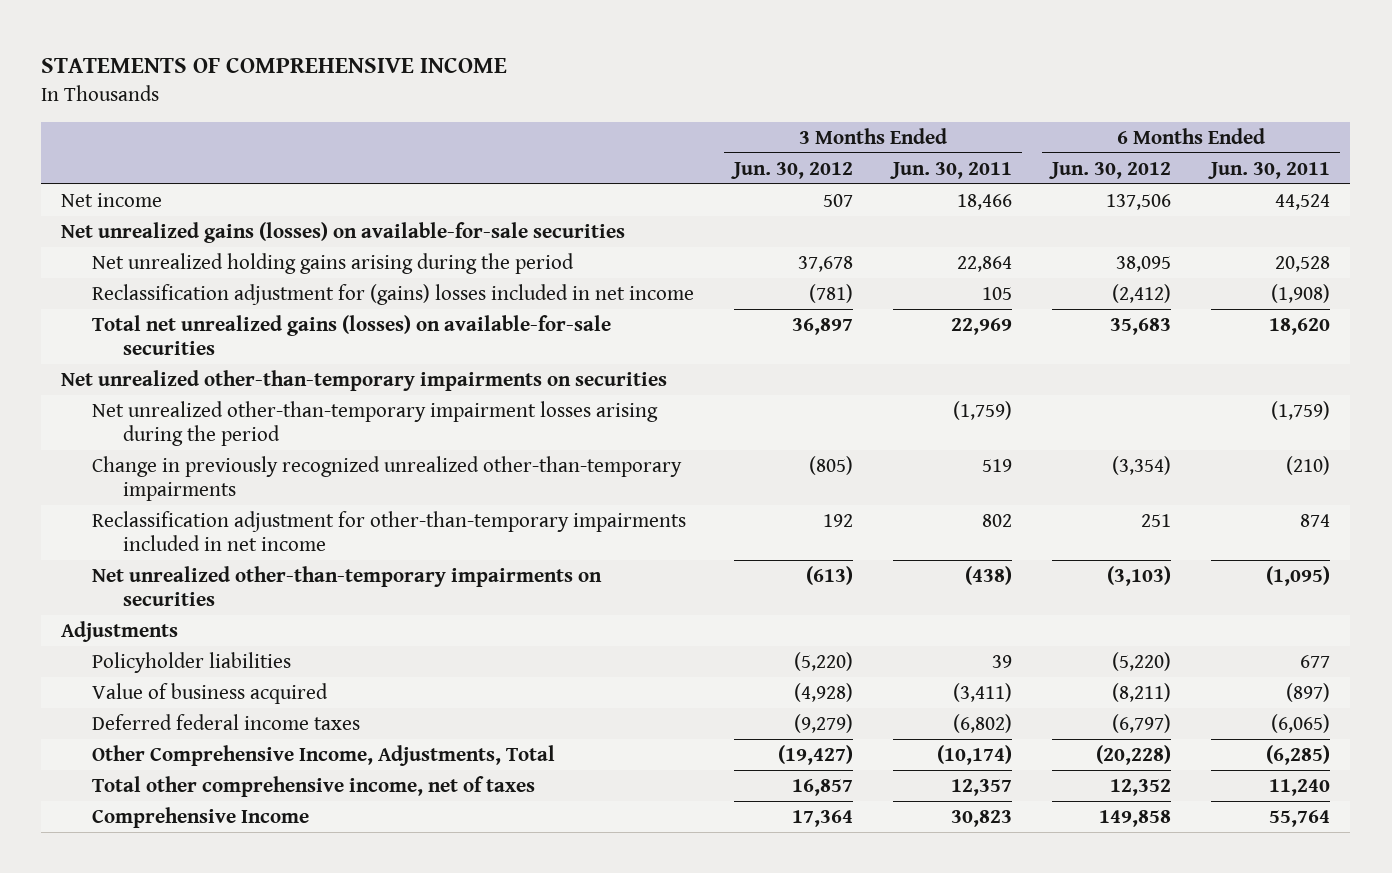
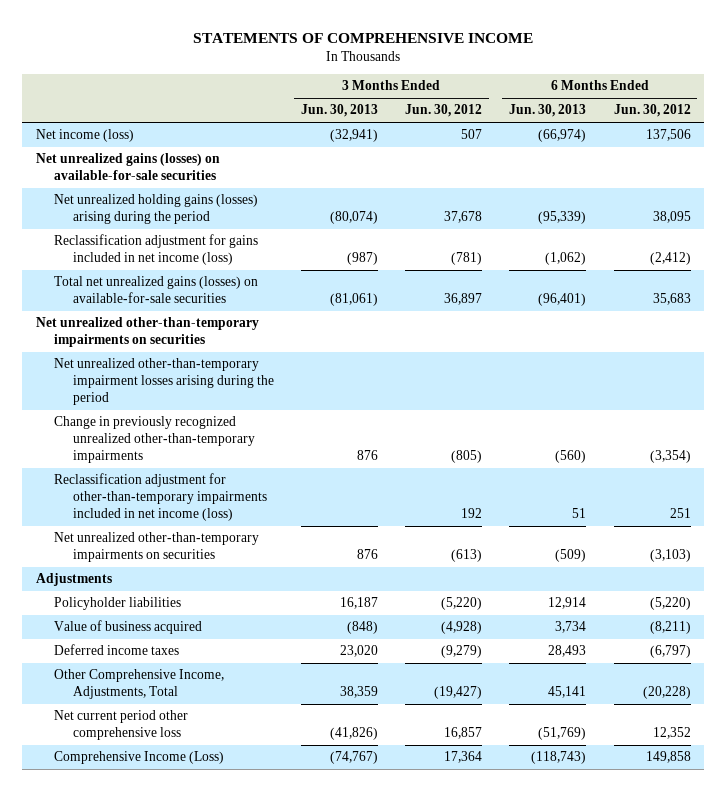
- | 3 Months Ended Jun. 30, 2012 | 3 Months Ended Jun. 30, 2011 | 6 Months Ended Jun. 30, 2012 | 6 Months Ended Jun. 30, 2011
+ | 3 Months Ended Jun. 30, 2013 | 3 Months Ended Jun. 30, 2012 | 6 Months Ended Jun. 30, 2013 | 6 Months Ended Jun. 30, 2012
- Net income | 507 | 18,466 | 137,506 | 44,524
+ Net income (loss) | (32,941) | 507 | (66,974) | 137,506
- Net unrealized holding gains arising during the period | 37,678 | 22,864 | 38,095 | 20,528
- Reclassification adjustment for (gains) losses included in net income | (781) | 105 | (2,412) | (1,908)
+ Net unrealized holding gains (losses) arising during the period | (80,074) | 37,678 | (95,339) | 38,095
+ Reclassification adjustment for gains included in net income (loss) | (987) | (781) | (1,062) | (2,412)
- Reclassification adjustment for other-than-temporary impairments included in net income | 192 | 802 | 251 | 874
+ Reclassification adjustment for other-than-temporary impairments included in net income (loss) | | 192 | 51 | 251
- Deferred federal income taxes | (9,279) | (6,802) | (6,797) | (6,065)
+ Deferred income taxes | 23,020 | (9,279) | 28,493 | (6,797)
- Total other comprehensive income, net of taxes | 16,857 | 12,357 | 12,352 | 11,240
- Comprehensive Income | 17,364 | 30,823 | 149,858 | 55,764
+ Net current period other comprehensive loss | (41,826) | 16,857 | (51,769) | 12,352
+ Comprehensive Income (Loss) | (74,767) | 17,364 | (118,743) | 149,858

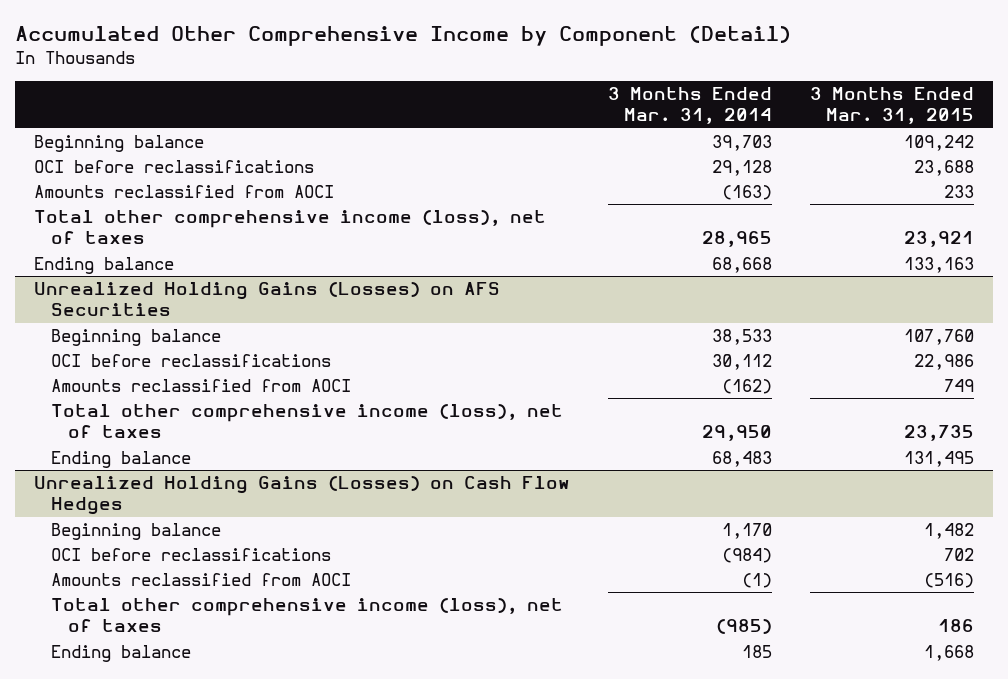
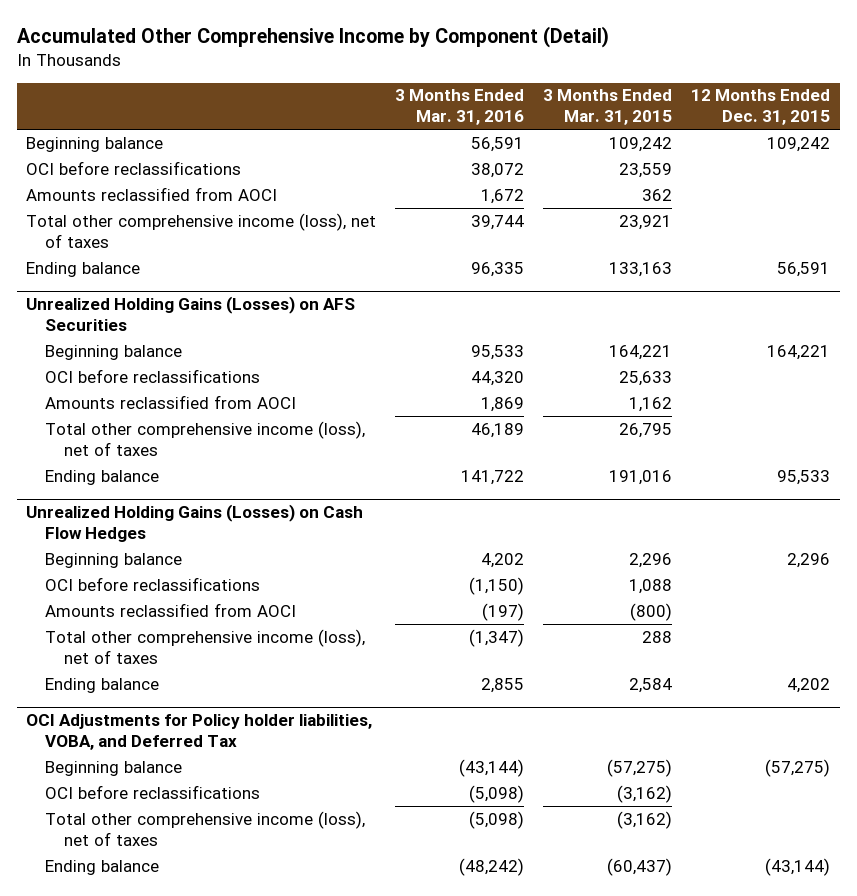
- | 3 Months Ended Mar. 31, 2014 | 3 Months Ended Mar. 31, 2015
+ | 3 Months Ended Mar. 31, 2016 | 3 Months Ended Mar. 31, 2015 | 12 Months Ended Dec. 31, 2015
- OCI before reclassifications | 29,128 | 23,688
- Amounts reclassified from AOCI | (163) | 233
+ OCI before reclassifications | 38,072 | 23,559 |
+ Amounts reclassified from AOCI | 1,672 | 362 |
@ Unrealized Holding Gains (Losses) on AFS Securities
- Beginning balance | 38,533 | 107,760
- OCI before reclassifications | 30,112 | 22,986
- Amounts reclassified from AOCI | (162) | 749
- Total other comprehensive income (loss), net of taxes | 29,950 | 23,735
- Ending balance | 68,483 | 131,495
+ Beginning balance | 95,533 | 164,221 | 164,221
+ OCI before reclassifications | 44,320 | 25,633 |
+ Amounts reclassified from AOCI | 1,869 | 1,162 |
+ Total other comprehensive income (loss), net of taxes | 46,189 | 26,795 |
+ Ending balance | 141,722 | 191,016 | 95,533
@ Unrealized Holding Gains (Losses) on Cash Flow Hedges
- Beginning balance | 1,170 | 1,482
- OCI before reclassifications | (984) | 702
- Amounts reclassified from AOCI | (1) | (516)
- Total other comprehensive income (loss), net of taxes | (985) | 186
- Ending balance | 185 | 1,668
+ Beginning balance | 4,202 | 2,296 | 2,296
+ OCI before reclassifications | (1,150) | 1,088 |
+ Amounts reclassified from AOCI | (197) | (800) |
+ Total other comprehensive income (loss), net of taxes | (1,347) | 288 |
+ Ending balance | 2,855 | 2,584 | 4,202
+ OCI Adjustments for Policy holder liabilities, VOBA, and Deferred Tax
+ Beginning balance | (43,144) | (57,275) | (57,275)
+ OCI before reclassifications | (5,098) | (3,162) |
+ Total other comprehensive income (loss), net of taxes | (5,098) | (3,162) |
+ Ending balance | (48,242) | (60,437) | (43,144)

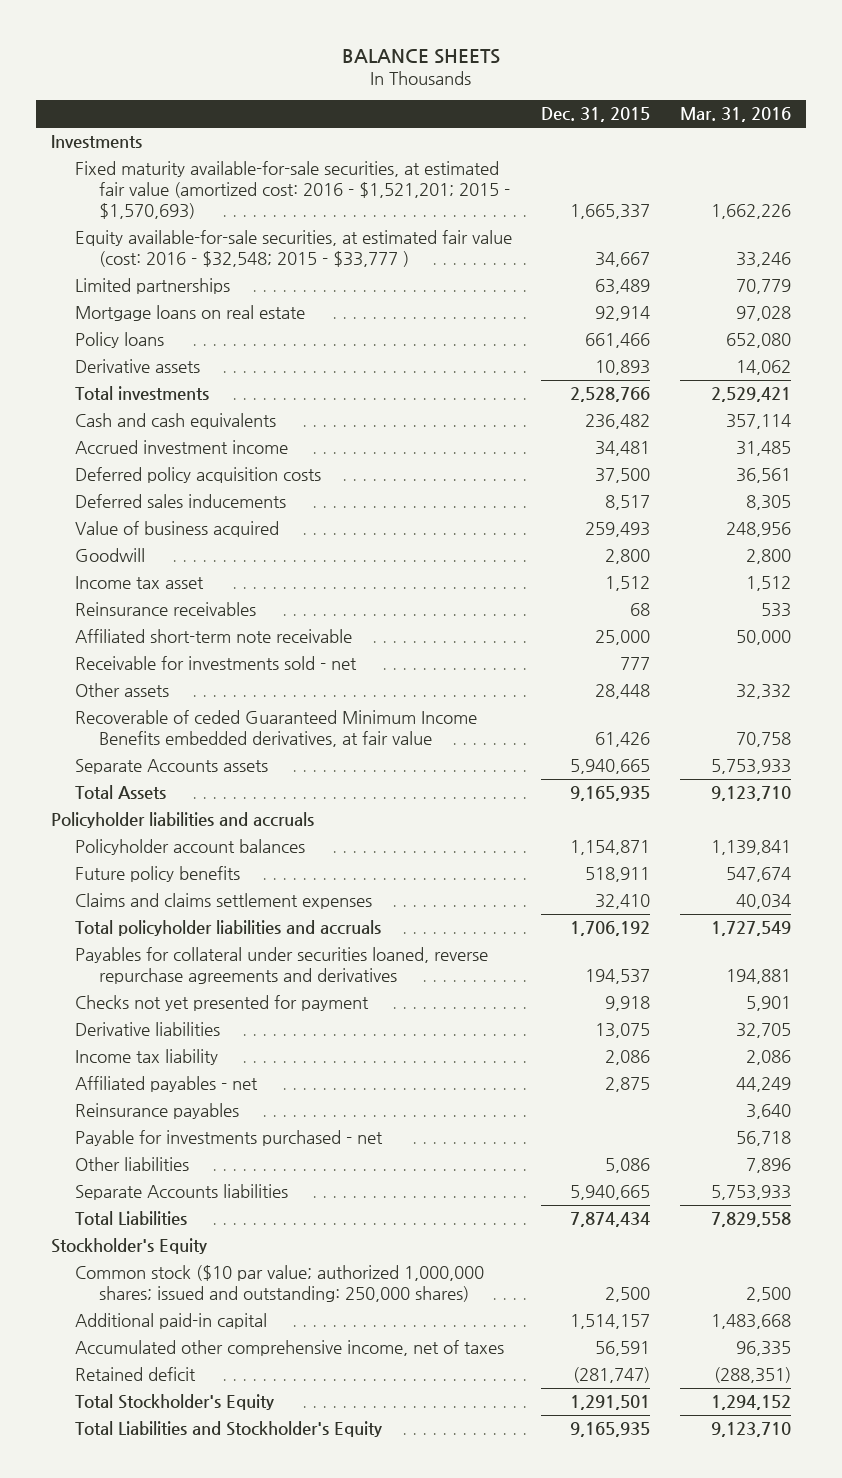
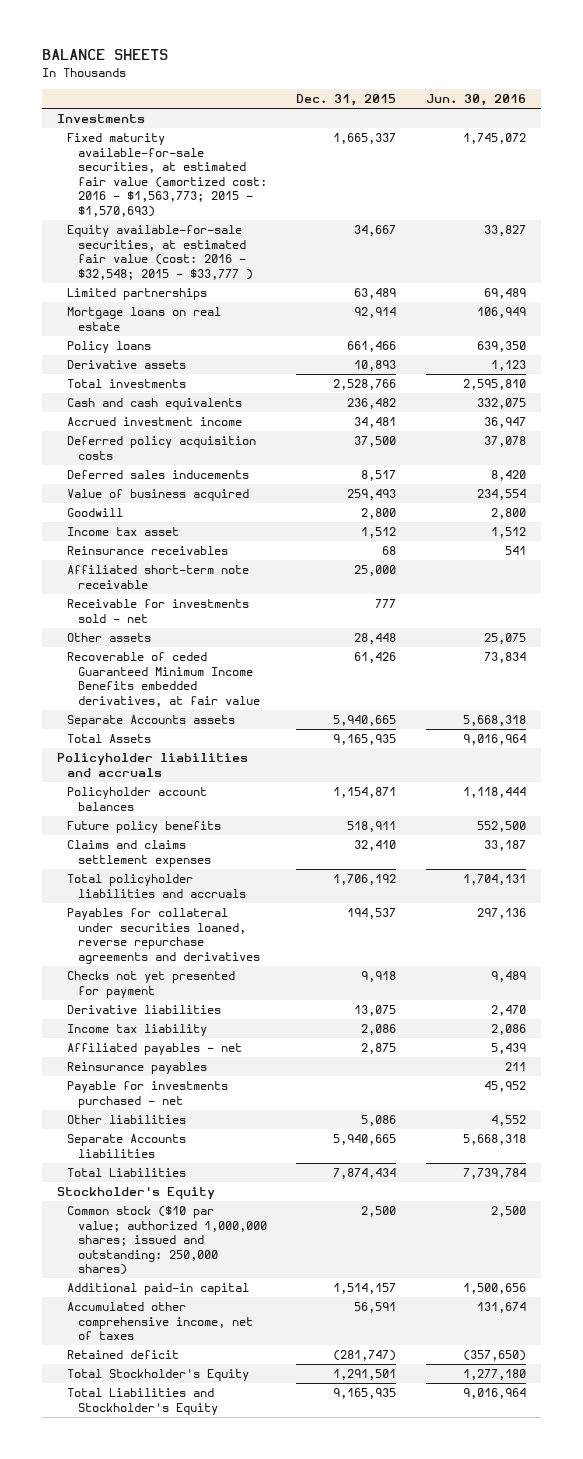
- | Dec. 31, 2015 | Mar. 31, 2016
+ | Dec. 31, 2015 | Jun. 30, 2016
- Fixed maturity available-for-sale securities, at estimated fair value (amortized cost: 2016 - $1,521,201; 2015 - $1,570,693) | 1,665,337 | 1,662,226
+ Fixed maturity available-for-sale securities, at estimated fair value (amortized cost: 2016 - $1,563,773; 2015 - $1,570,693) | 1,665,337 | 1,745,072

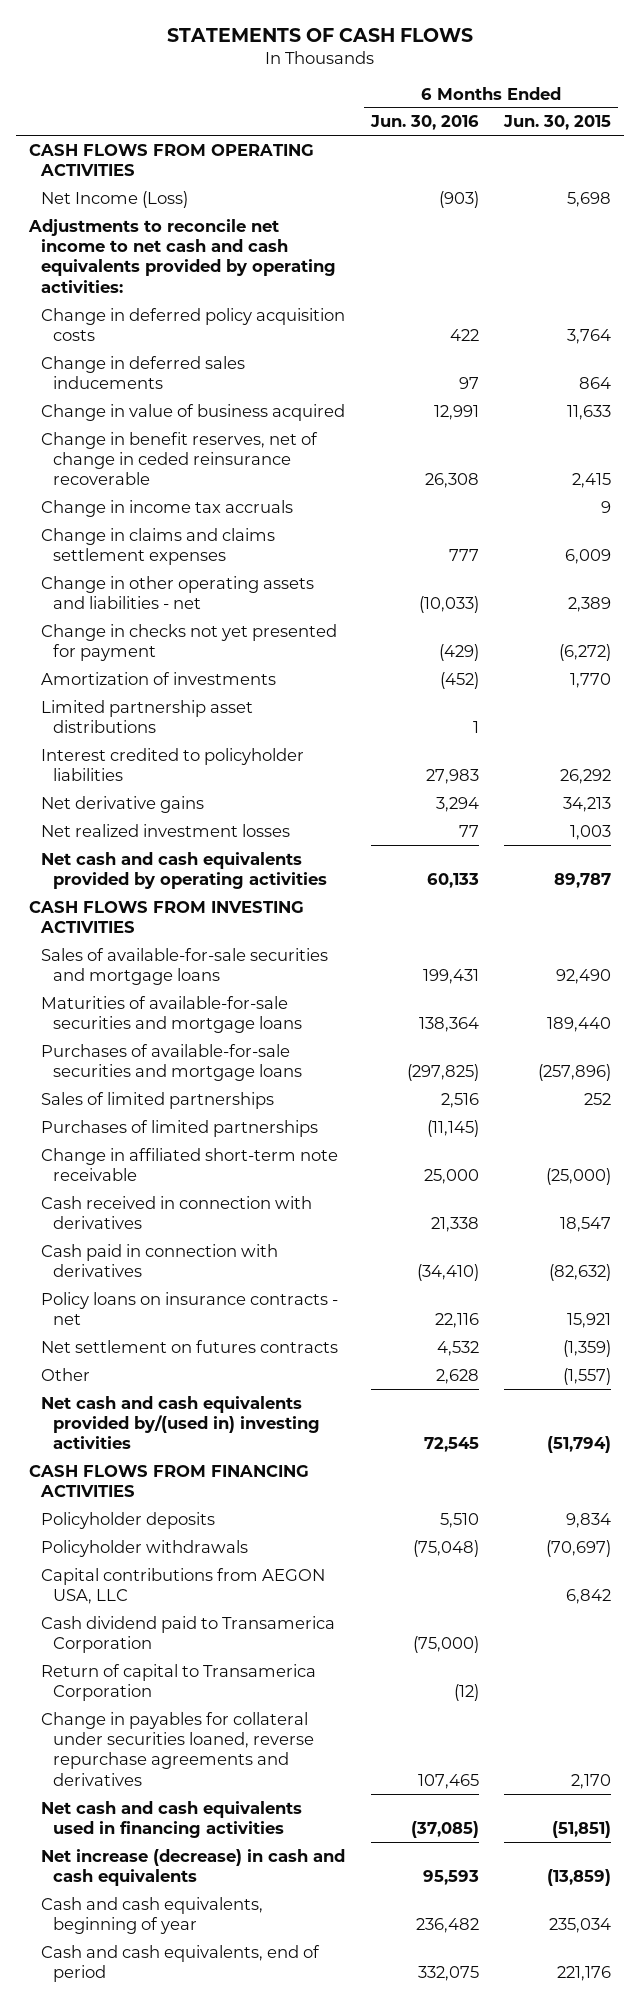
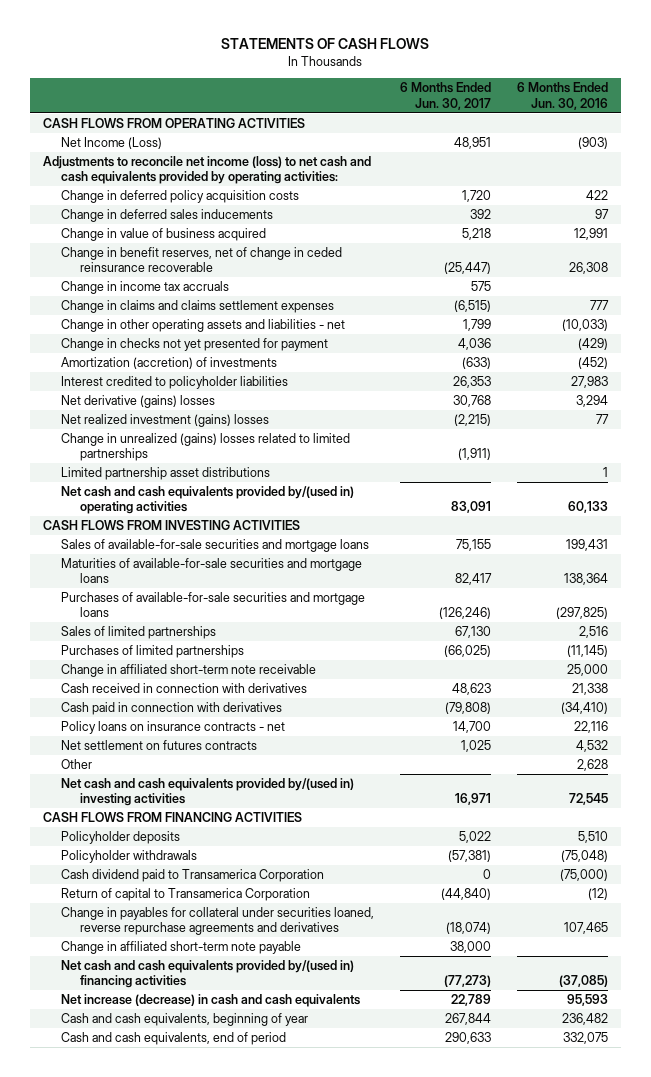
- | 6 Months Ended Jun. 30, 2016 | 6 Months Ended Jun. 30, 2015
+ | 6 Months Ended Jun. 30, 2017 | 6 Months Ended Jun. 30, 2016
- Adjustments to reconcile net income to net cash and cash equivalents provided by operating activities:
+ Adjustments to reconcile net income (loss) to net cash and cash equivalents provided by operating activities:
- Amortization of investments | (452) | 1,770
+ Amortization (accretion) of investments | (633) | (452)
- Net derivative gains | 3,294 | 34,213
- Net realized investment losses | 77 | 1,003
- Net cash and cash equivalents provided by operating activities | 60,133 | 89,787
+ Net derivative (gains) losses | 30,768 | 3,294
+ Net realized investment (gains) losses | (2,215) | 77
+ Change in unrealized (gains) losses related to limited partnerships | (1,911) |
moved down: Limited partnership asset distributions | | 1
+ Net cash and cash equivalents provided by/(used in) operating activities | 83,091 | 60,133
- Capital contributions from AEGON USA, LLC | | 6,842
- Net cash and cash equivalents used in financing activities | (37,085) | (51,851)
+ Change in affiliated short-term note payable | 38,000 |
+ Net cash and cash equivalents provided by/(used in) financing activities | (77,273) | (37,085)

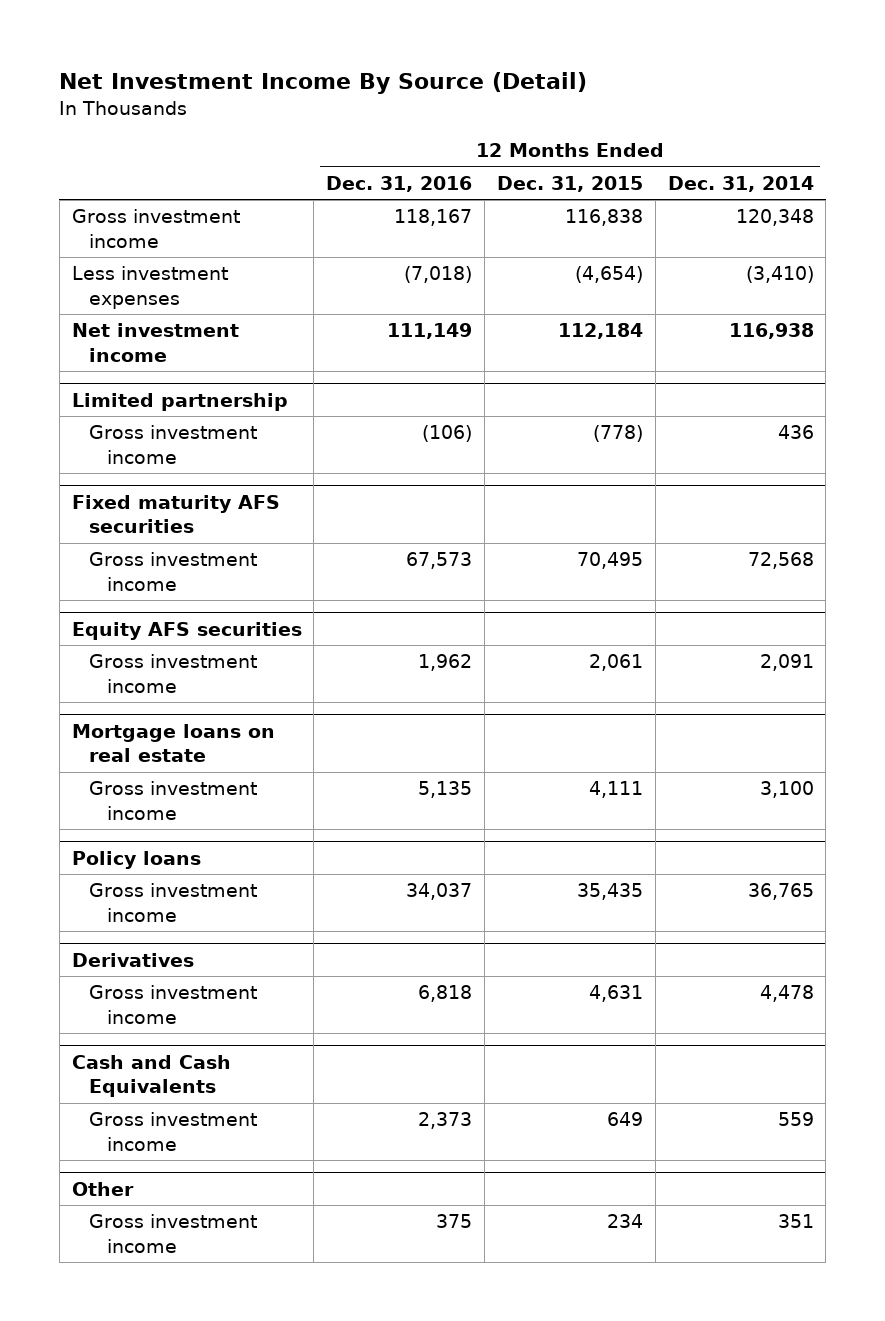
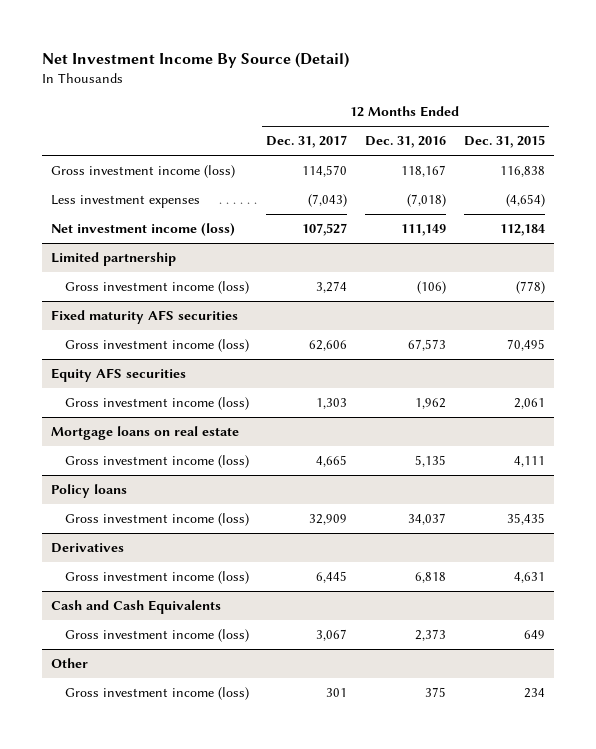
- | 12 Months Ended Dec. 31, 2016 | 12 Months Ended Dec. 31, 2015 | 12 Months Ended Dec. 31, 2014
+ | 12 Months Ended Dec. 31, 2017 | 12 Months Ended Dec. 31, 2016 | 12 Months Ended Dec. 31, 2015
- Gross investment income | 118,167 | 116,838 | 120,348
+ Gross investment income (loss) | 114,570 | 118,167 | 116,838
- Net investment income | 111,149 | 112,184 | 116,938
+ Net investment income (loss) | 107,527 | 111,149 | 112,184
@ Limited partnership
- Gross investment income | (106) | (778) | 436
+ Gross investment income (loss) | 3,274 | (106) | (778)
@ Fixed maturity AFS securities
- Gross investment income | 67,573 | 70,495 | 72,568
+ Gross investment income (loss) | 62,606 | 67,573 | 70,495
@ Equity AFS securities
- Gross investment income | 1,962 | 2,061 | 2,091
+ Gross investment income (loss) | 1,303 | 1,962 | 2,061
@ Mortgage loans on real estate
- Gross investment income | 5,135 | 4,111 | 3,100
+ Gross investment income (loss) | 4,665 | 5,135 | 4,111
@ Policy loans
- Gross investment income | 34,037 | 35,435 | 36,765
+ Gross investment income (loss) | 32,909 | 34,037 | 35,435
@ Derivatives
- Gross investment income | 6,818 | 4,631 | 4,478
+ Gross investment income (loss) | 6,445 | 6,818 | 4,631
@ Cash and Cash Equivalents
- Gross investment income | 2,373 | 649 | 559
+ Gross investment income (loss) | 3,067 | 2,373 | 649
@ Other
- Gross investment income | 375 | 234 | 351
+ Gross investment income (loss) | 301 | 375 | 234

